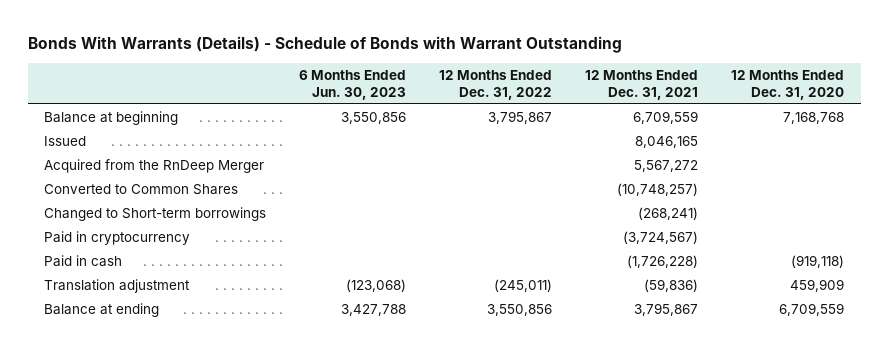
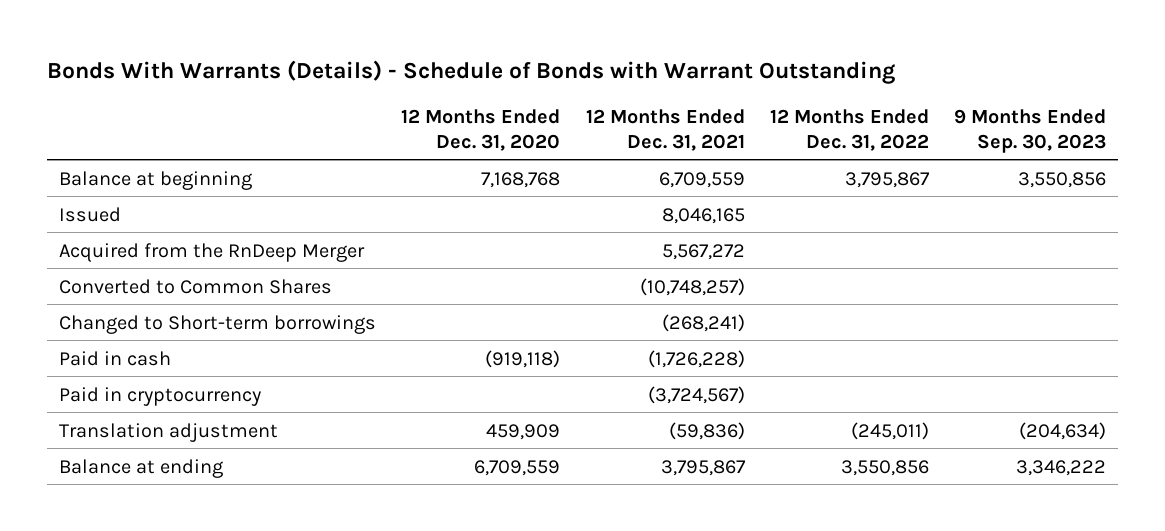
- | 6 Months Ended Jun. 30, 2023 | 12 Months Ended Dec. 31, 2022 | 12 Months Ended Dec. 31, 2021 | 12 Months Ended Dec. 31, 2020
+ | 12 Months Ended Dec. 31, 2020 | 12 Months Ended Dec. 31, 2021 | 12 Months Ended Dec. 31, 2022 | 9 Months Ended Sep. 30, 2023
moved down: Paid in cryptocurrency | | (3,724,567) | |

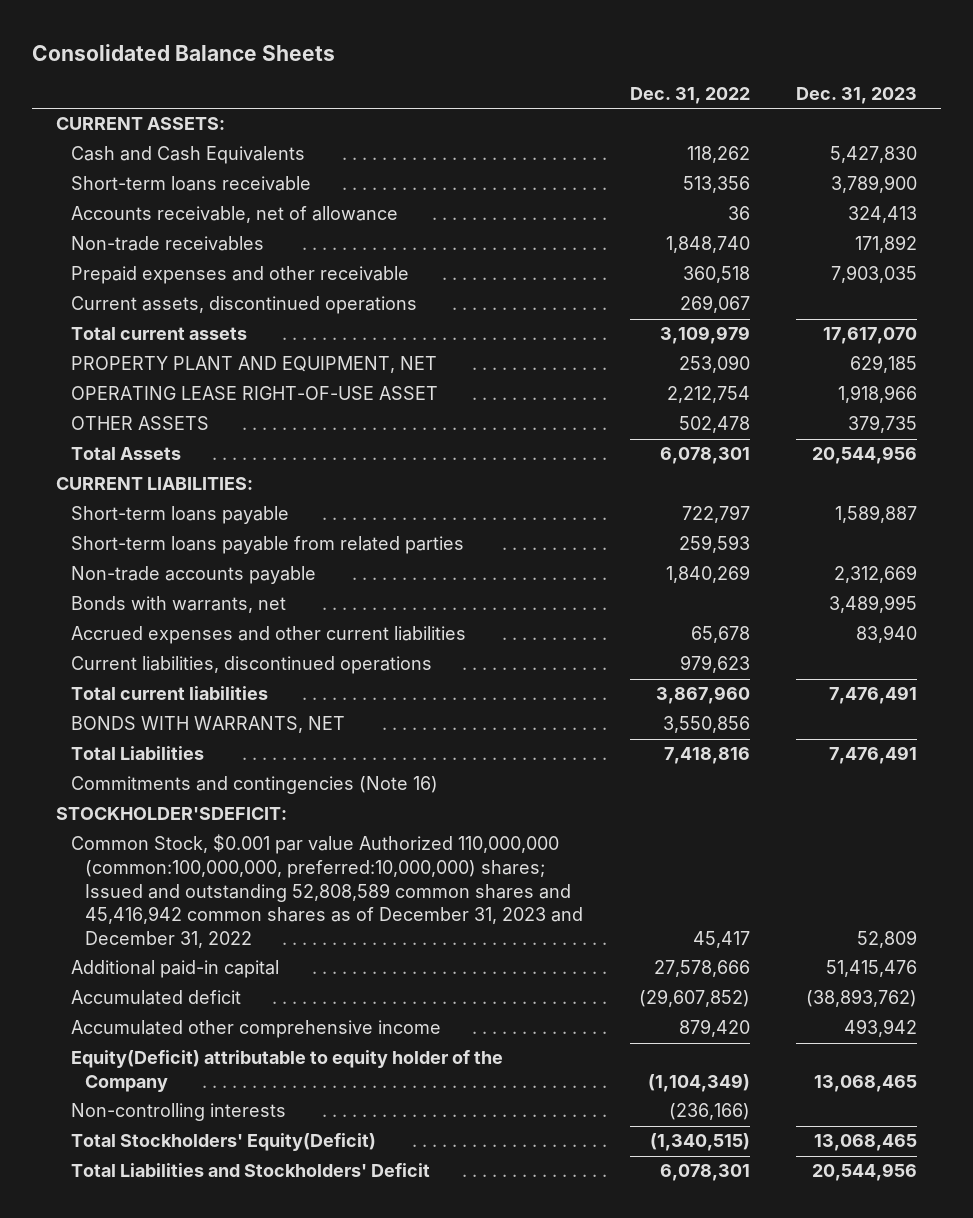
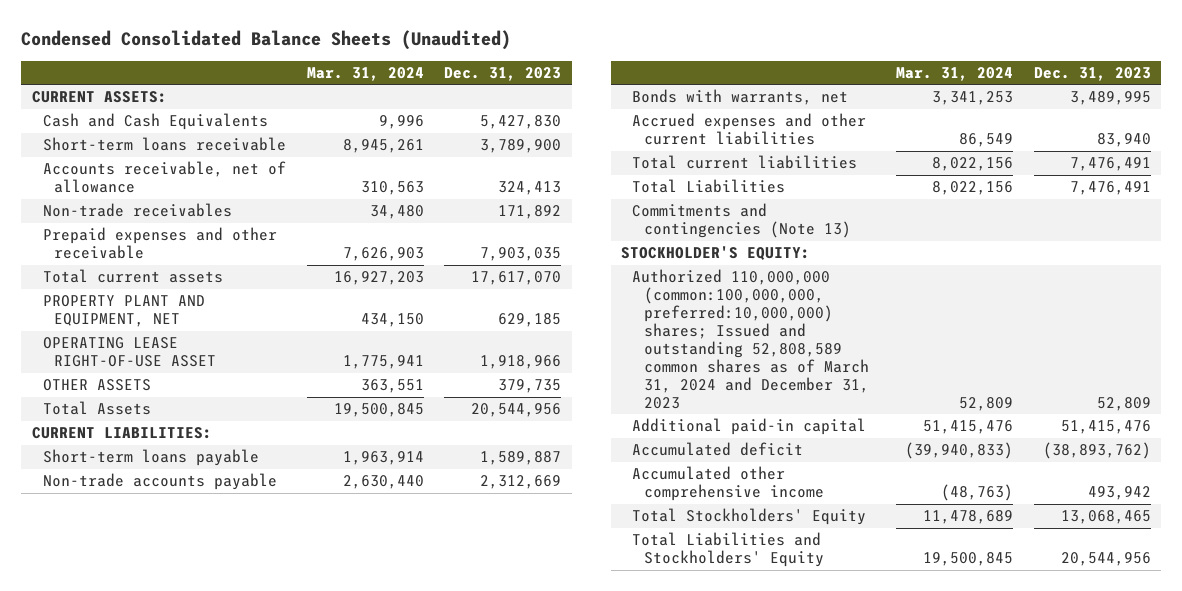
- Consolidated Balance Sheets
+ Condensed Consolidated Balance Sheets (Unaudited)
- | Dec. 31, 2022 | Dec. 31, 2023
+ | Mar. 31, 2024 | Dec. 31, 2023
- Current assets, discontinued operations | 269,067 |
- Short-term loans payable from related parties | 259,593 |
- Current liabilities, discontinued operations | 979,623 |
- BONDS WITH WARRANTS, NET | 3,550,856 |
- Commitments and contingencies (Note 16)
- STOCKHOLDER'SDEFICIT:
- Common Stock, $0.001 par value Authorized 110,000,000 (common:100,000,000, preferred:10,000,000) shares; Issued and outstanding 52,808,589 common shares and 45,416,942 common shares as of December 31, 2023 and December 31, 2022 | 45,417 | 52,809
+ Commitments and contingencies (Note 13)
+ STOCKHOLDER'S EQUITY:
+ Authorized 110,000,000 (common:100,000,000, preferred:10,000,000) shares; Issued and outstanding 52,808,589 common shares as of March 31, 2024 and December 31, 2023 | 52,809 | 52,809
- Equity(Deficit) attributable to equity holder of the Company | (1,104,349) | 13,068,465
- Non-controlling interests | (236,166) |
- Total Stockholders' Equity(Deficit) | (1,340,515) | 13,068,465
- Total Liabilities and Stockholders' Deficit | 6,078,301 | 20,544,956
+ Total Stockholders' Equity | 11,478,689 | 13,068,465
+ Total Liabilities and Stockholders' Equity | 19,500,845 | 20,544,956

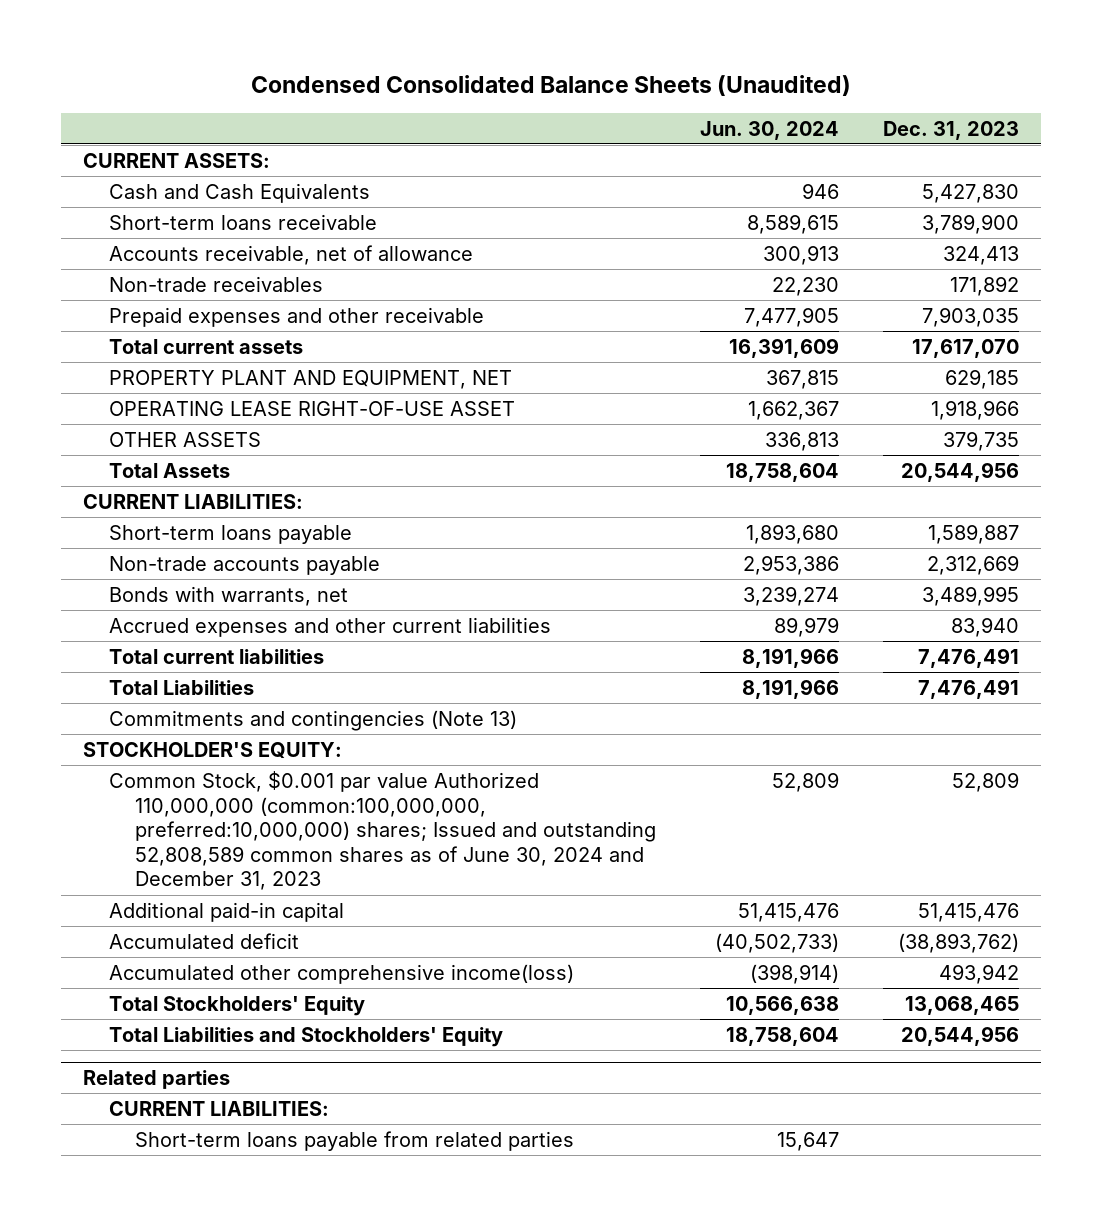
- | Mar. 31, 2024 | Dec. 31, 2023
+ | Jun. 30, 2024 | Dec. 31, 2023
- Authorized 110,000,000 (common:100,000,000, preferred:10,000,000) shares; Issued and outstanding 52,808,589 common shares as of March 31, 2024 and December 31, 2023 | 52,809 | 52,809
+ Common Stock, $0.001 par value Authorized 110,000,000 (common:100,000,000, preferred:10,000,000) shares; Issued and outstanding 52,808,589 common shares as of June 30, 2024 and December 31, 2023 | 52,809 | 52,809
- Accumulated other comprehensive income | (48,763) | 493,942
+ Accumulated other comprehensive income(loss) | (398,914) | 493,942
+ Related parties
+ CURRENT LIABILITIES:
+ Short-term loans payable from related parties | 15,647 |

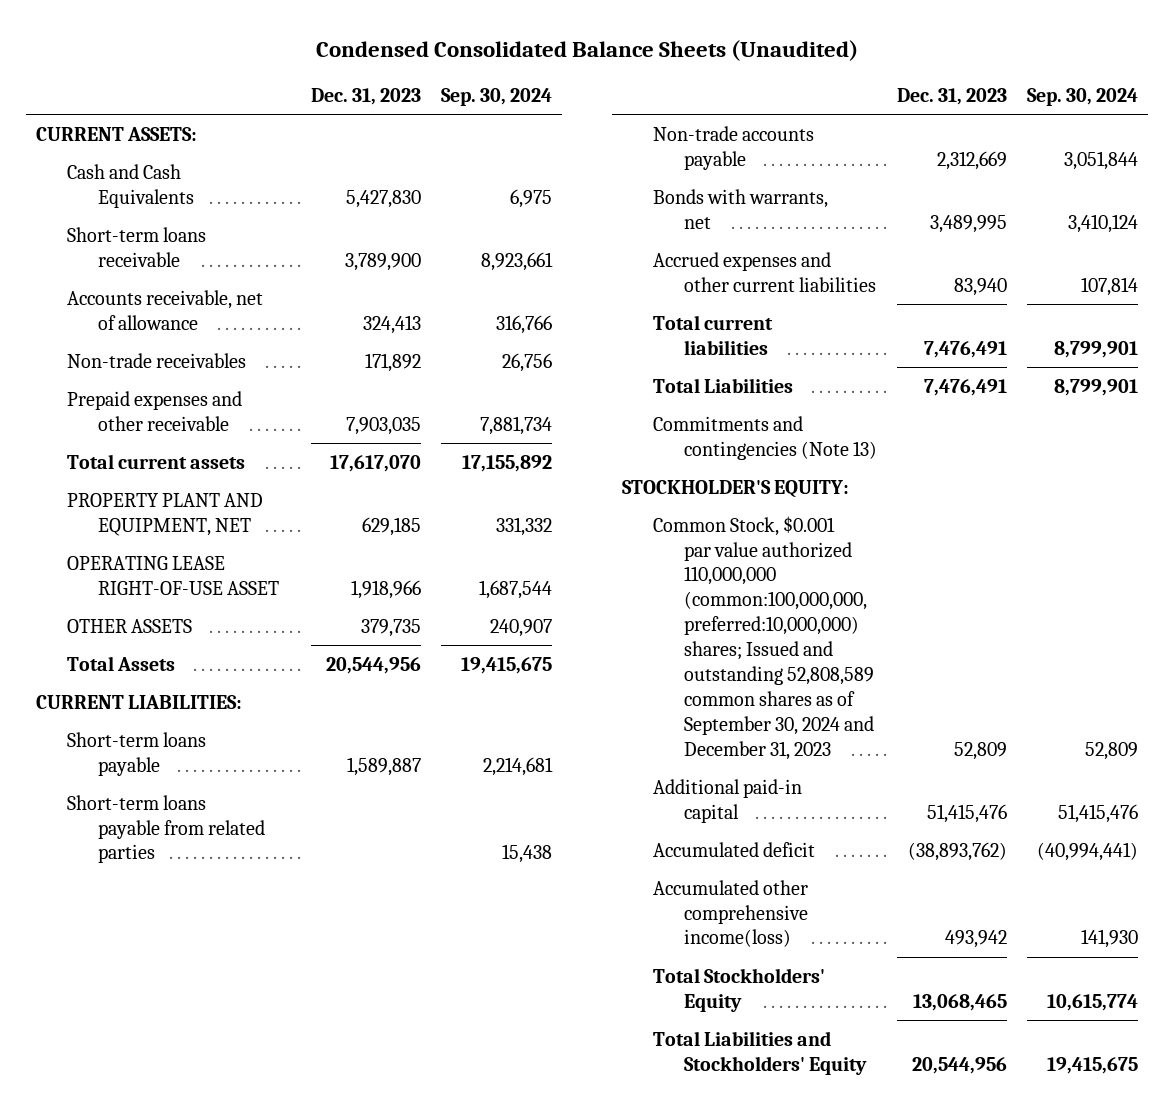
- | Jun. 30, 2024 | Dec. 31, 2023
+ | Dec. 31, 2023 | Sep. 30, 2024
+ Short-term loans payable from related parties | | 15,438
- Common Stock, $0.001 par value Authorized 110,000,000 (common:100,000,000, preferred:10,000,000) shares; Issued and outstanding 52,808,589 common shares as of June 30, 2024 and December 31, 2023 | 52,809 | 52,809
+ Common Stock, $0.001 par value authorized 110,000,000 (common:100,000,000, preferred:10,000,000) shares; Issued and outstanding 52,808,589 common shares as of September 30, 2024 and December 31, 2023 | 52,809 | 52,809
- Related parties
- CURRENT LIABILITIES:
- Short-term loans payable from related parties | 15,647 |

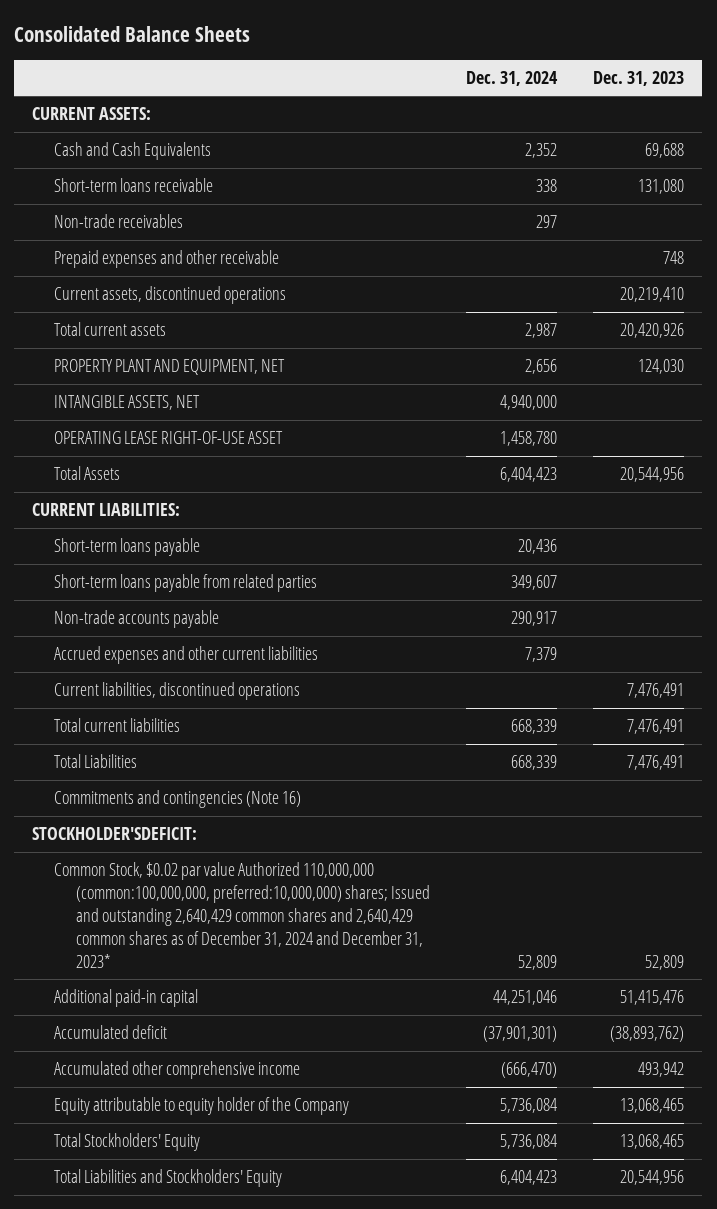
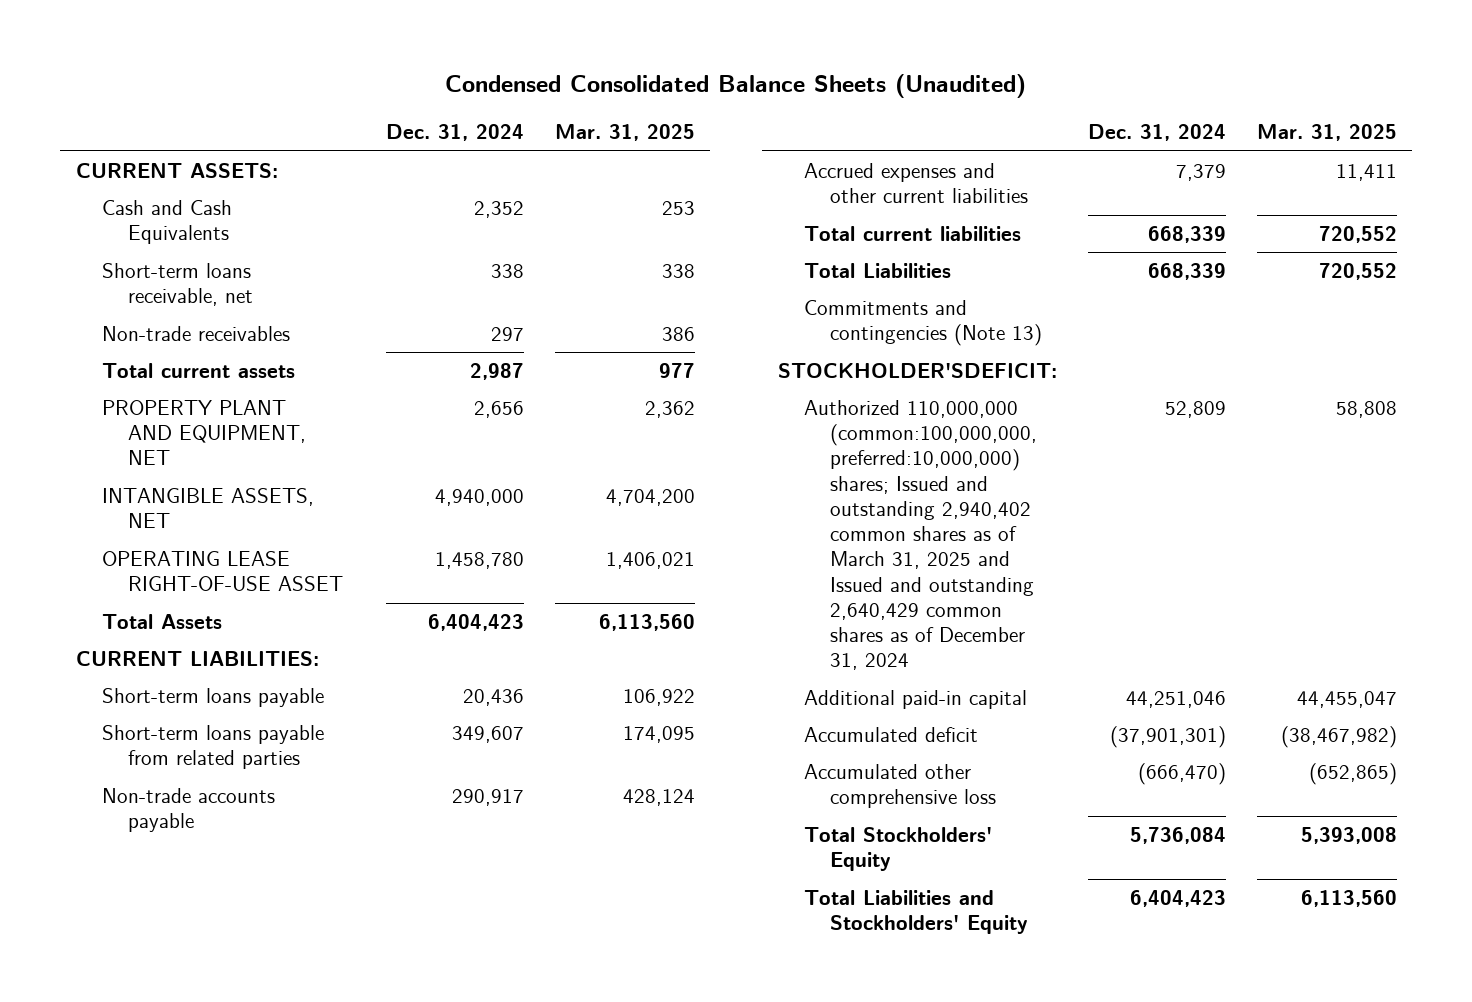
- Consolidated Balance Sheets
+ Condensed Consolidated Balance Sheets (Unaudited)
- | Dec. 31, 2024 | Dec. 31, 2023
+ | Dec. 31, 2024 | Mar. 31, 2025
- Short-term loans receivable | 338 | 131,080
+ Short-term loans receivable, net | 338 | 338
- Prepaid expenses and other receivable | | 748
- Current assets, discontinued operations | | 20,219,410
- Current liabilities, discontinued operations | | 7,476,491
- Commitments and contingencies (Note 16)
+ Commitments and contingencies (Note 13)
- Common Stock, $0.02 par value Authorized 110,000,000 (common:100,000,000, preferred:10,000,000) shares; Issued and outstanding 2,640,429 common shares and 2,640,429 common shares as of December 31, 2024 and December 31, 2023* | 52,809 | 52,809
+ Authorized 110,000,000 (common:100,000,000, preferred:10,000,000) shares; Issued and outstanding 2,940,402 common shares as of March 31, 2025 and Issued and outstanding 2,640,429 common shares as of December 31, 2024 | 52,809 | 58,808
- Accumulated other comprehensive income | (666,470) | 493,942
- Equity attributable to equity holder of the Company | 5,736,084 | 13,068,465
+ Accumulated other comprehensive loss | (666,470) | (652,865)

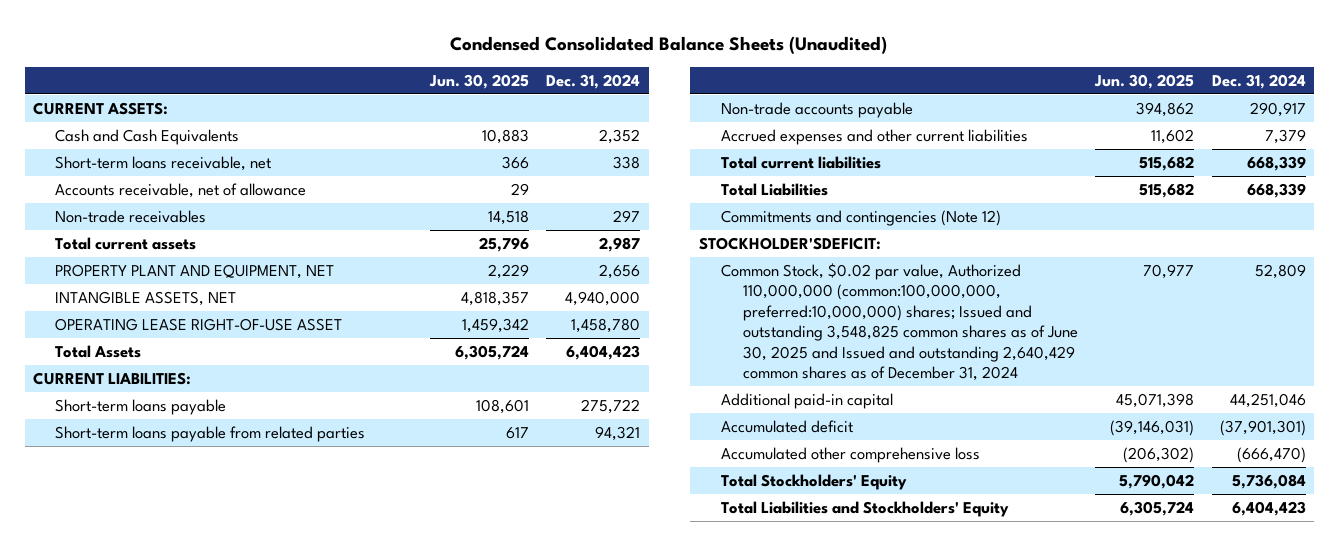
- | Dec. 31, 2024 | Mar. 31, 2025
+ | Jun. 30, 2025 | Dec. 31, 2024
+ Accounts receivable, net of allowance | 29 |
- Short-term loans payable | 20,436 | 106,922
- Short-term loans payable from related parties | 349,607 | 174,095
+ Short-term loans payable | 108,601 | 275,722
+ Short-term loans payable from related parties | 617 | 94,321
- Commitments and contingencies (Note 13)
+ Commitments and contingencies (Note 12)
- Authorized 110,000,000 (common:100,000,000, preferred:10,000,000) shares; Issued and outstanding 2,940,402 common shares as of March 31, 2025 and Issued and outstanding 2,640,429 common shares as of December 31, 2024 | 52,809 | 58,808
+ Common Stock, $0.02 par value, Authorized 110,000,000 (common:100,000,000, preferred:10,000,000) shares; Issued and outstanding 3,548,825 common shares as of June 30, 2025 and Issued and outstanding 2,640,429 common shares as of December 31, 2024 | 70,977 | 52,809

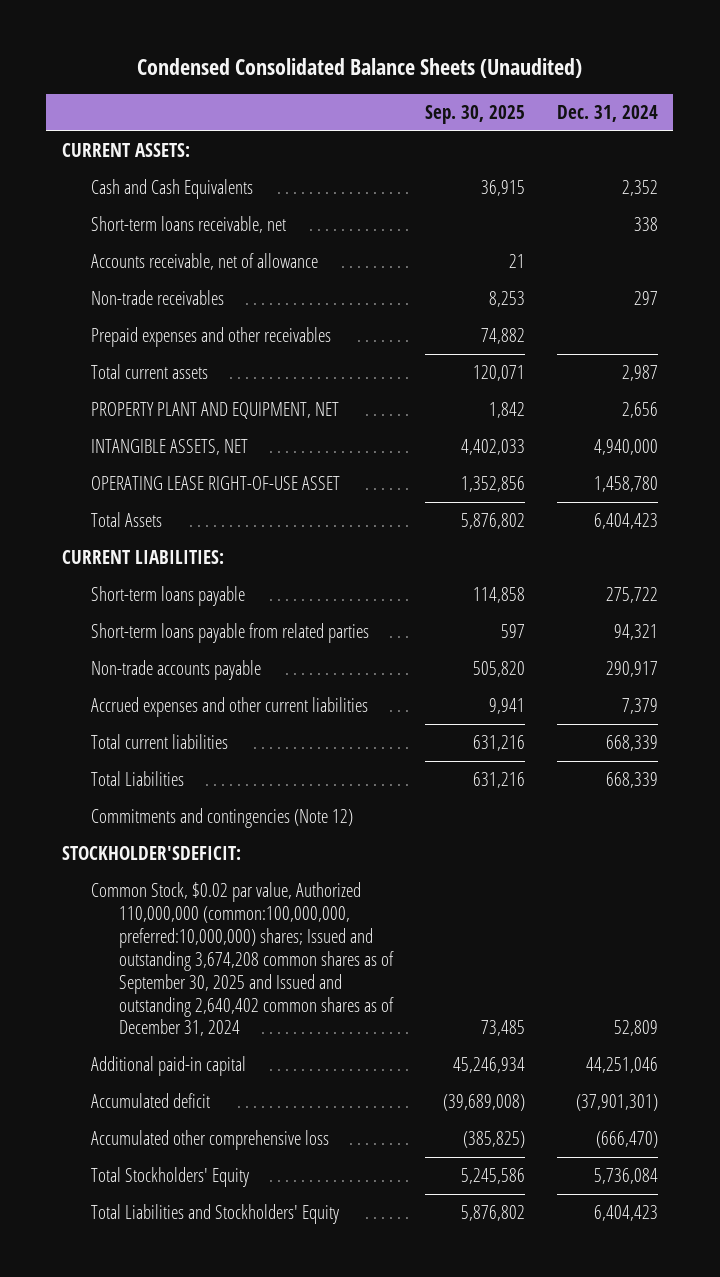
- | Jun. 30, 2025 | Dec. 31, 2024
+ | Sep. 30, 2025 | Dec. 31, 2024
+ Prepaid expenses and other receivables | 74,882 |
- Common Stock, $0.02 par value, Authorized 110,000,000 (common:100,000,000, preferred:10,000,000) shares; Issued and outstanding 3,548,825 common shares as of June 30, 2025 and Issued and outstanding 2,640,429 common shares as of December 31, 2024 | 70,977 | 52,809
+ Common Stock, $0.02 par value, Authorized 110,000,000 (common:100,000,000, preferred:10,000,000) shares; Issued and outstanding 3,674,208 common shares as of September 30, 2025 and Issued and outstanding 2,640,402 common shares as of December 31, 2024 | 73,485 | 52,809

